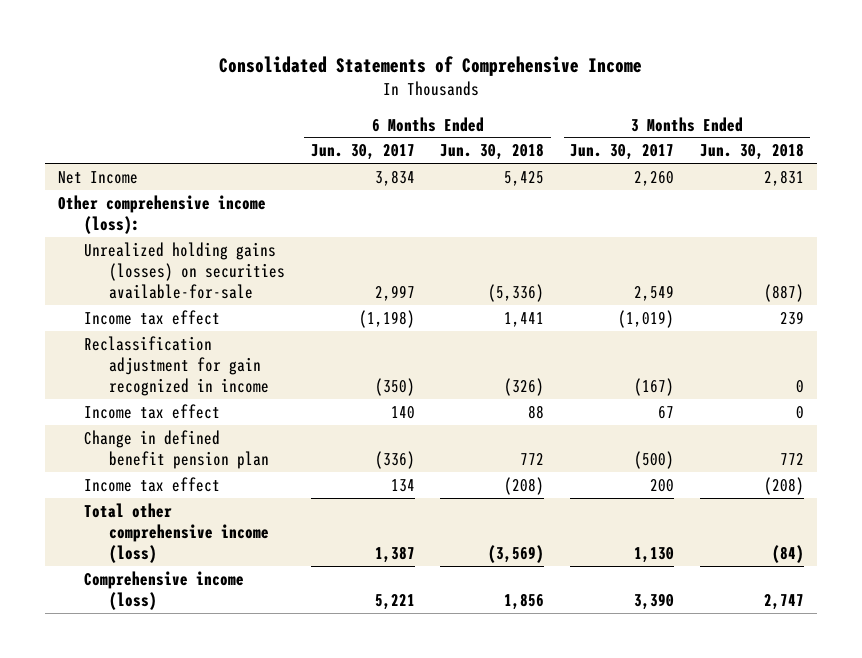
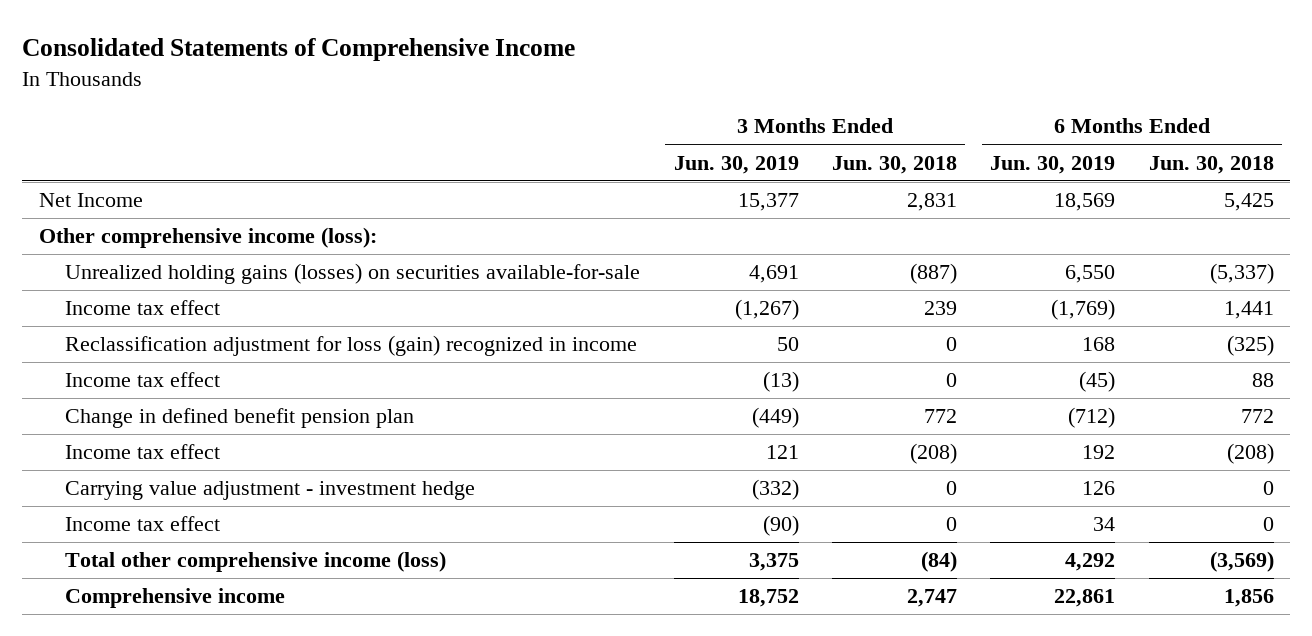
- | 6 Months Ended Jun. 30, 2017 | 6 Months Ended Jun. 30, 2018 | 3 Months Ended Jun. 30, 2017 | 3 Months Ended Jun. 30, 2018
+ | 3 Months Ended Jun. 30, 2019 | 3 Months Ended Jun. 30, 2018 | 6 Months Ended Jun. 30, 2019 | 6 Months Ended Jun. 30, 2018
- Unrealized holding gains (losses) on securities available-for-sale | 2,997 | (5,336) | 2,549 | (887)
+ Unrealized holding gains (losses) on securities available-for-sale | 4,691 | (887) | 6,550 | (5,337)
- Reclassification adjustment for gain recognized in income | (350) | (326) | (167) | 0
+ Reclassification adjustment for loss (gain) recognized in income | 50 | 0 | 168 | (325)
+ Carrying value adjustment - investment hedge | (332) | 0 | 126 | 0
+ Income tax effect | (90) | 0 | 34 | 0
- Comprehensive income (loss) | 5,221 | 1,856 | 3,390 | 2,747
+ Comprehensive income | 18,752 | 2,747 | 22,861 | 1,856

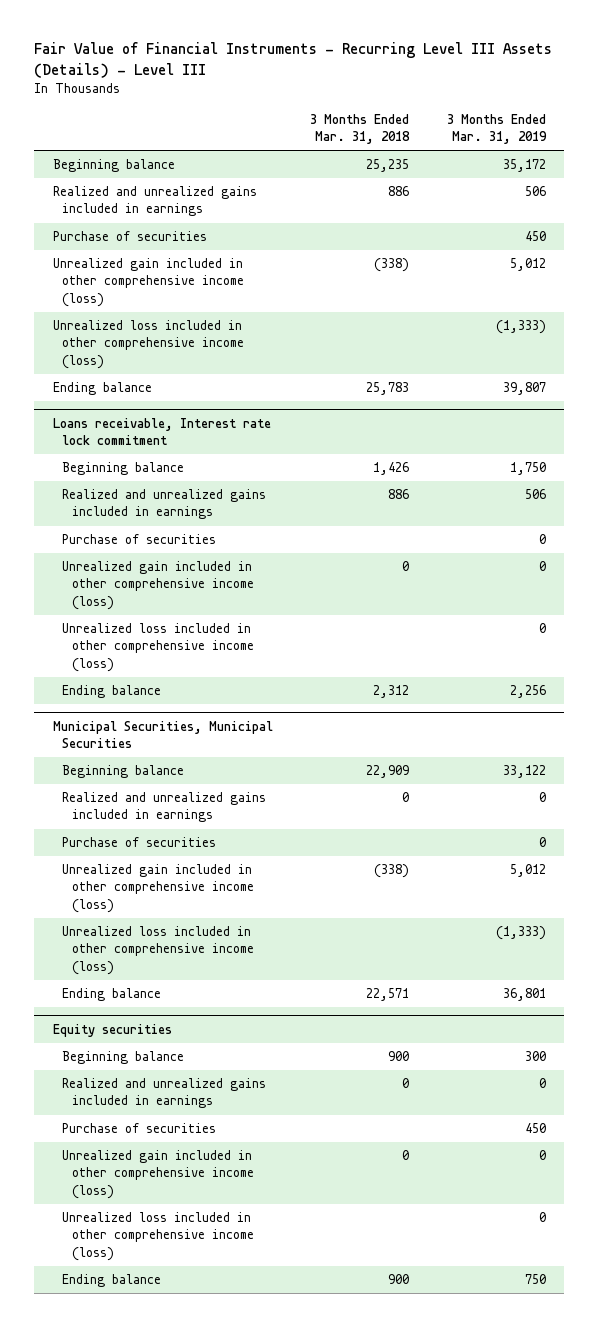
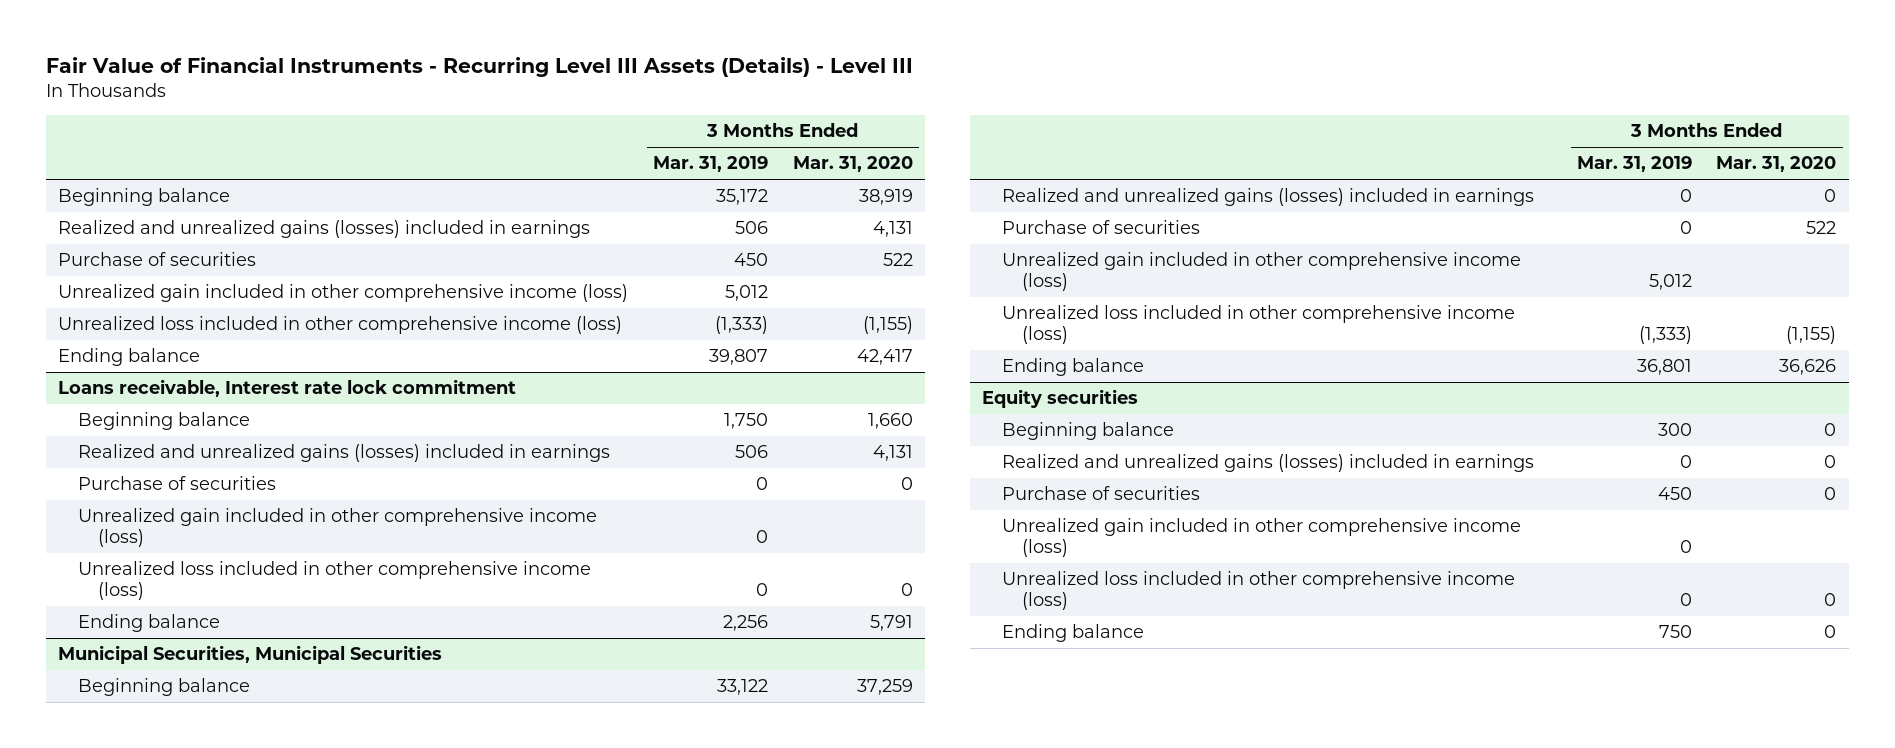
- | 3 Months Ended Mar. 31, 2018 | 3 Months Ended Mar. 31, 2019
+ | 3 Months Ended Mar. 31, 2019 | 3 Months Ended Mar. 31, 2020
- Realized and unrealized gains included in earnings | 886 | 506
+ Realized and unrealized gains (losses) included in earnings | 506 | 4,131
@ Loans receivable, Interest rate lock commitment
- Realized and unrealized gains included in earnings | 886 | 506
+ Realized and unrealized gains (losses) included in earnings | 506 | 4,131
@ Municipal Securities, Municipal Securities
- Realized and unrealized gains included in earnings | 0 | 0
+ Realized and unrealized gains (losses) included in earnings | 0 | 0
@ Equity securities
- Realized and unrealized gains included in earnings | 0 | 0
+ Realized and unrealized gains (losses) included in earnings | 0 | 0

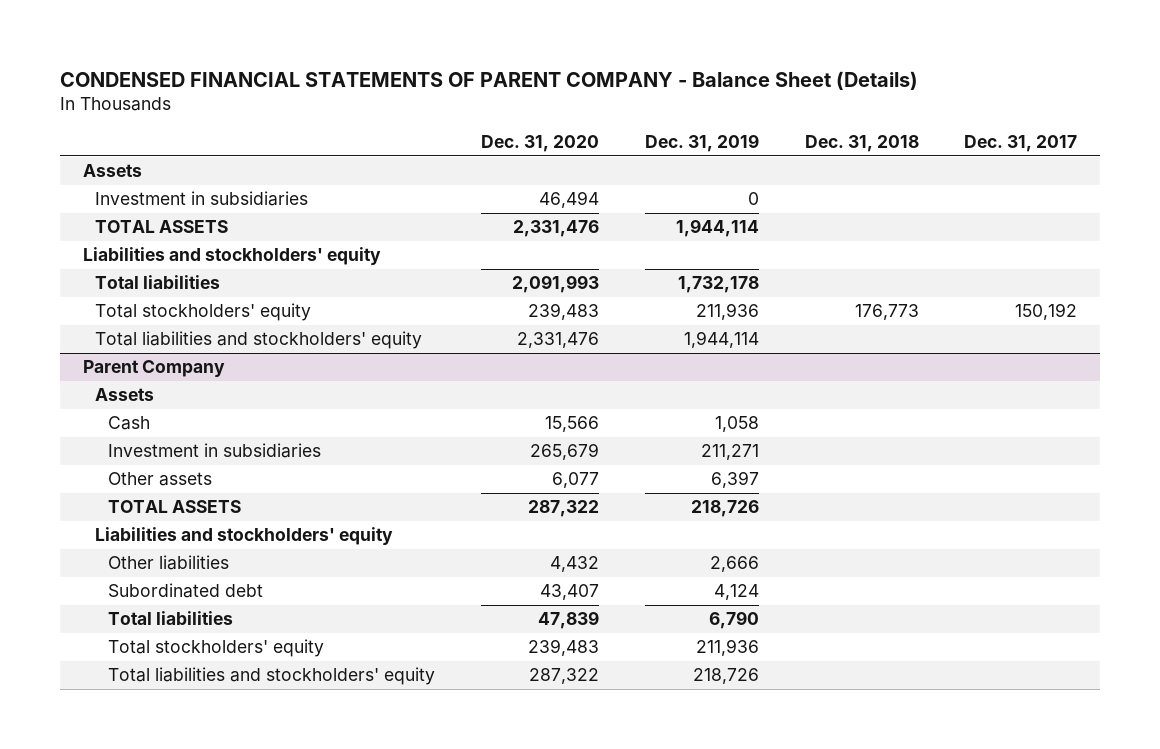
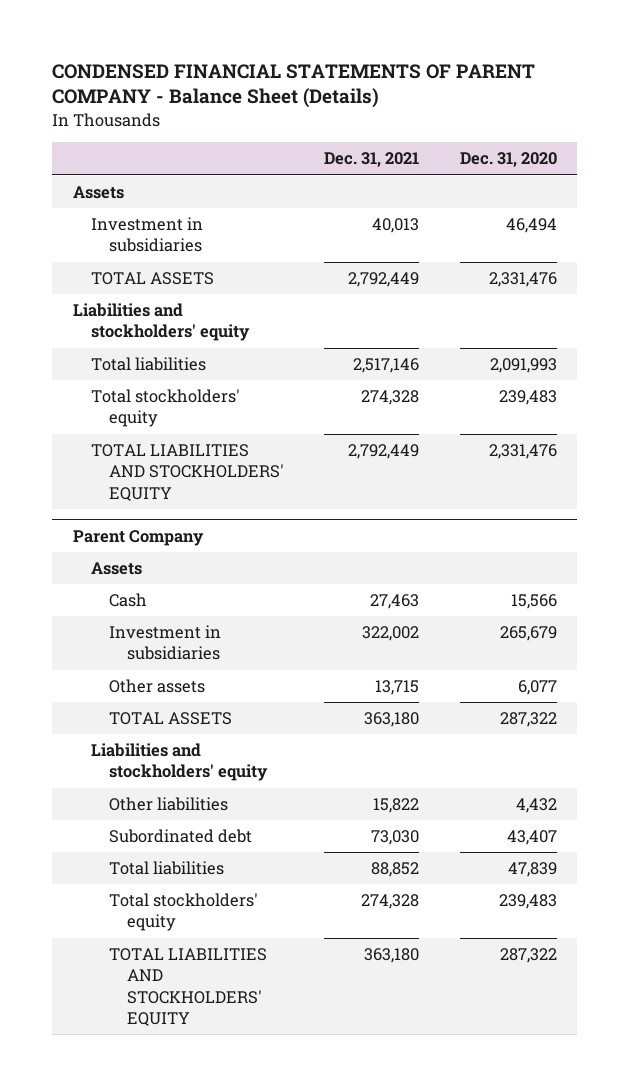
- | Dec. 31, 2020 | Dec. 31, 2019 | Dec. 31, 2018 | Dec. 31, 2017
+ | Dec. 31, 2021 | Dec. 31, 2020
- Total liabilities and stockholders' equity | 2,331,476 | 1,944,114 | |
+ TOTAL LIABILITIES AND STOCKHOLDERS' EQUITY | 2,792,449 | 2,331,476
@ Parent Company
- Total liabilities and stockholders' equity | 287,322 | 218,726 | |
+ TOTAL LIABILITIES AND STOCKHOLDERS' EQUITY | 363,180 | 287,322

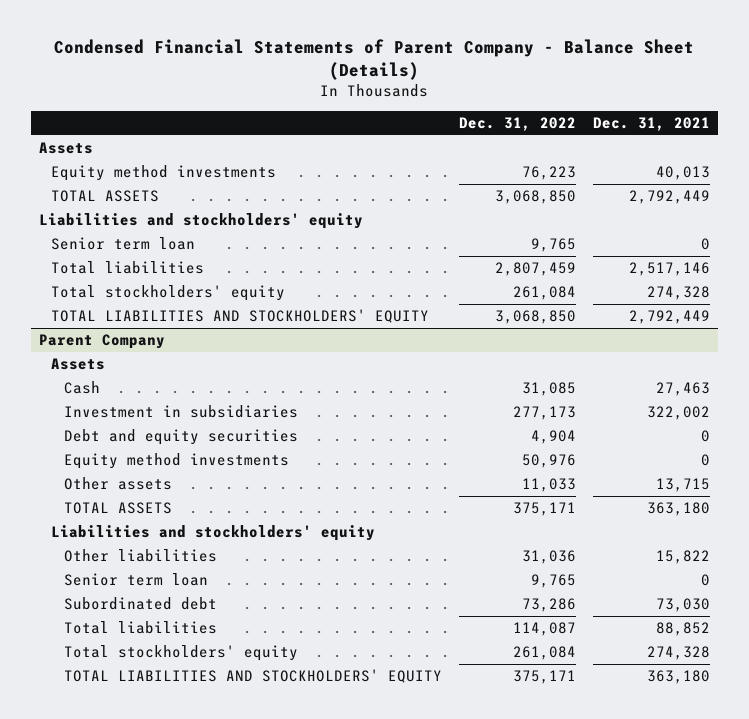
- CONDENSED FINANCIAL STATEMENTS OF PARENT COMPANY - Balance Sheet (Details)
+ Condensed Financial Statements of Parent Company - Balance Sheet (Details)
- | Dec. 31, 2021 | Dec. 31, 2020
+ | Dec. 31, 2022 | Dec. 31, 2021
- Investment in subsidiaries | 40,013 | 46,494
+ Equity method investments | 76,223 | 40,013
+ Senior term loan | 9,765 | 0
@ Parent Company
+ Debt and equity securities | 4,904 | 0
+ Equity method investments | 50,976 | 0
+ Senior term loan | 9,765 | 0

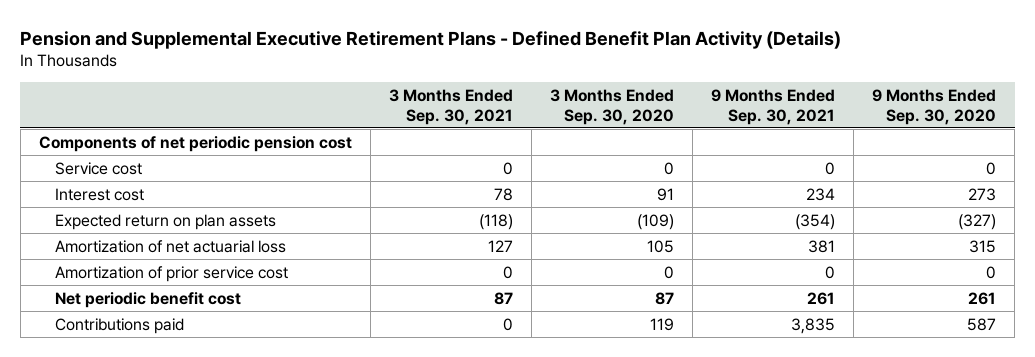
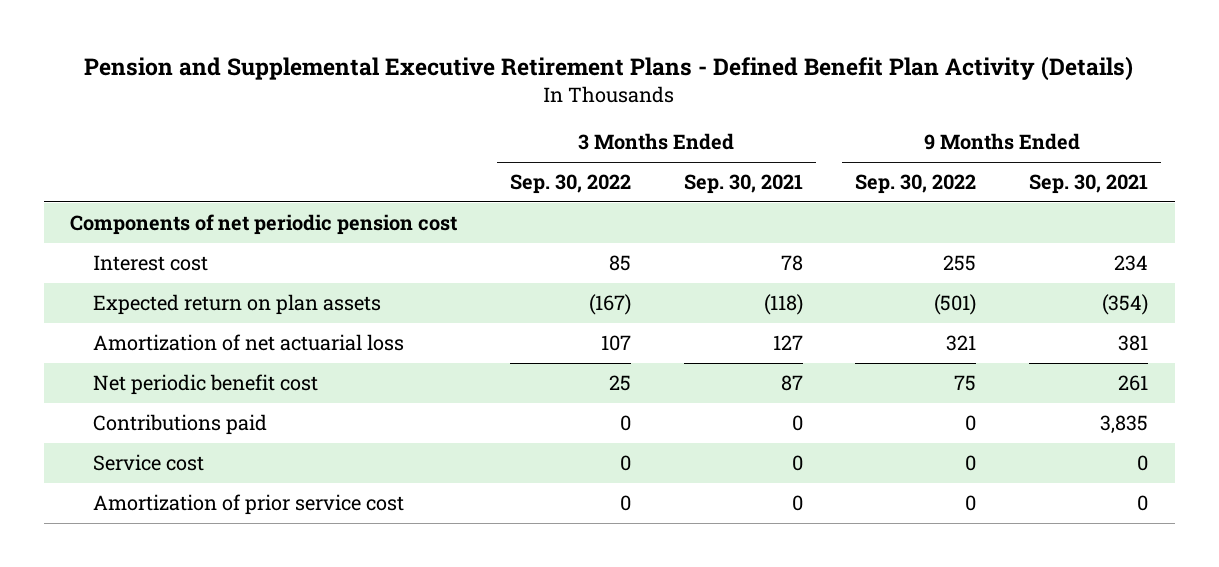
- | 3 Months Ended Sep. 30, 2021 | 3 Months Ended Sep. 30, 2020 | 9 Months Ended Sep. 30, 2021 | 9 Months Ended Sep. 30, 2020
+ | 3 Months Ended Sep. 30, 2022 | 3 Months Ended Sep. 30, 2021 | 9 Months Ended Sep. 30, 2022 | 9 Months Ended Sep. 30, 2021
moved down: Service cost | 0 | 0 | 0 | 0
moved down: Amortization of prior service cost | 0 | 0 | 0 | 0

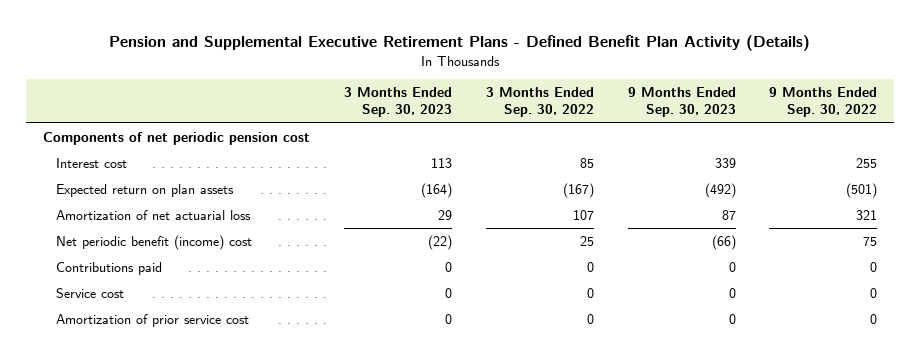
- | 3 Months Ended Sep. 30, 2022 | 3 Months Ended Sep. 30, 2021 | 9 Months Ended Sep. 30, 2022 | 9 Months Ended Sep. 30, 2021
+ | 3 Months Ended Sep. 30, 2023 | 3 Months Ended Sep. 30, 2022 | 9 Months Ended Sep. 30, 2023 | 9 Months Ended Sep. 30, 2022
- Net periodic benefit cost | 25 | 87 | 75 | 261
+ Net periodic benefit (income) cost | (22) | 25 | (66) | 75

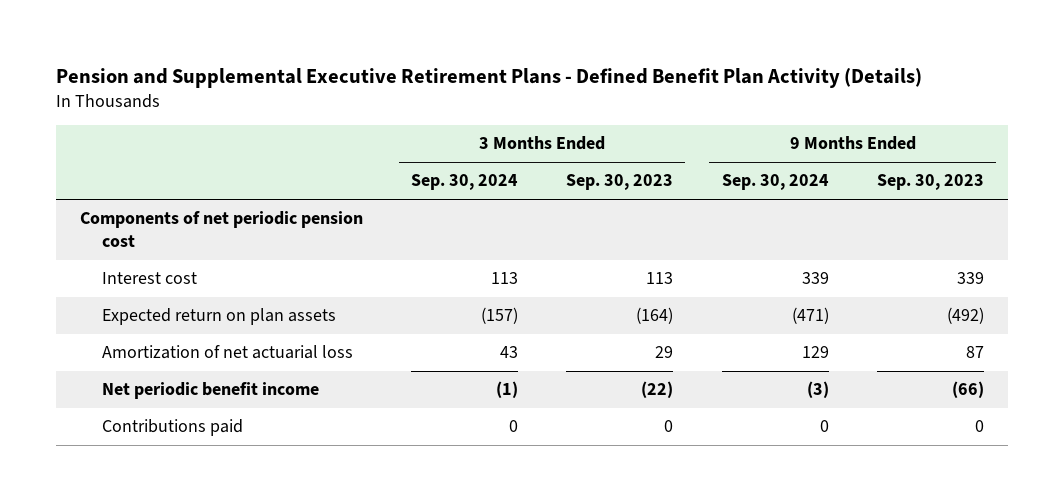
- | 3 Months Ended Sep. 30, 2023 | 3 Months Ended Sep. 30, 2022 | 9 Months Ended Sep. 30, 2023 | 9 Months Ended Sep. 30, 2022
+ | 3 Months Ended Sep. 30, 2024 | 3 Months Ended Sep. 30, 2023 | 9 Months Ended Sep. 30, 2024 | 9 Months Ended Sep. 30, 2023
- Net periodic benefit (income) cost | (22) | 25 | (66) | 75
+ Net periodic benefit income | (1) | (22) | (3) | (66)
- Service cost | 0 | 0 | 0 | 0
- Amortization of prior service cost | 0 | 0 | 0 | 0

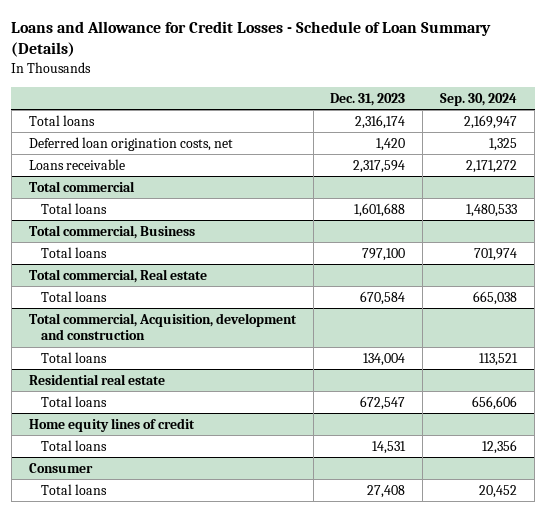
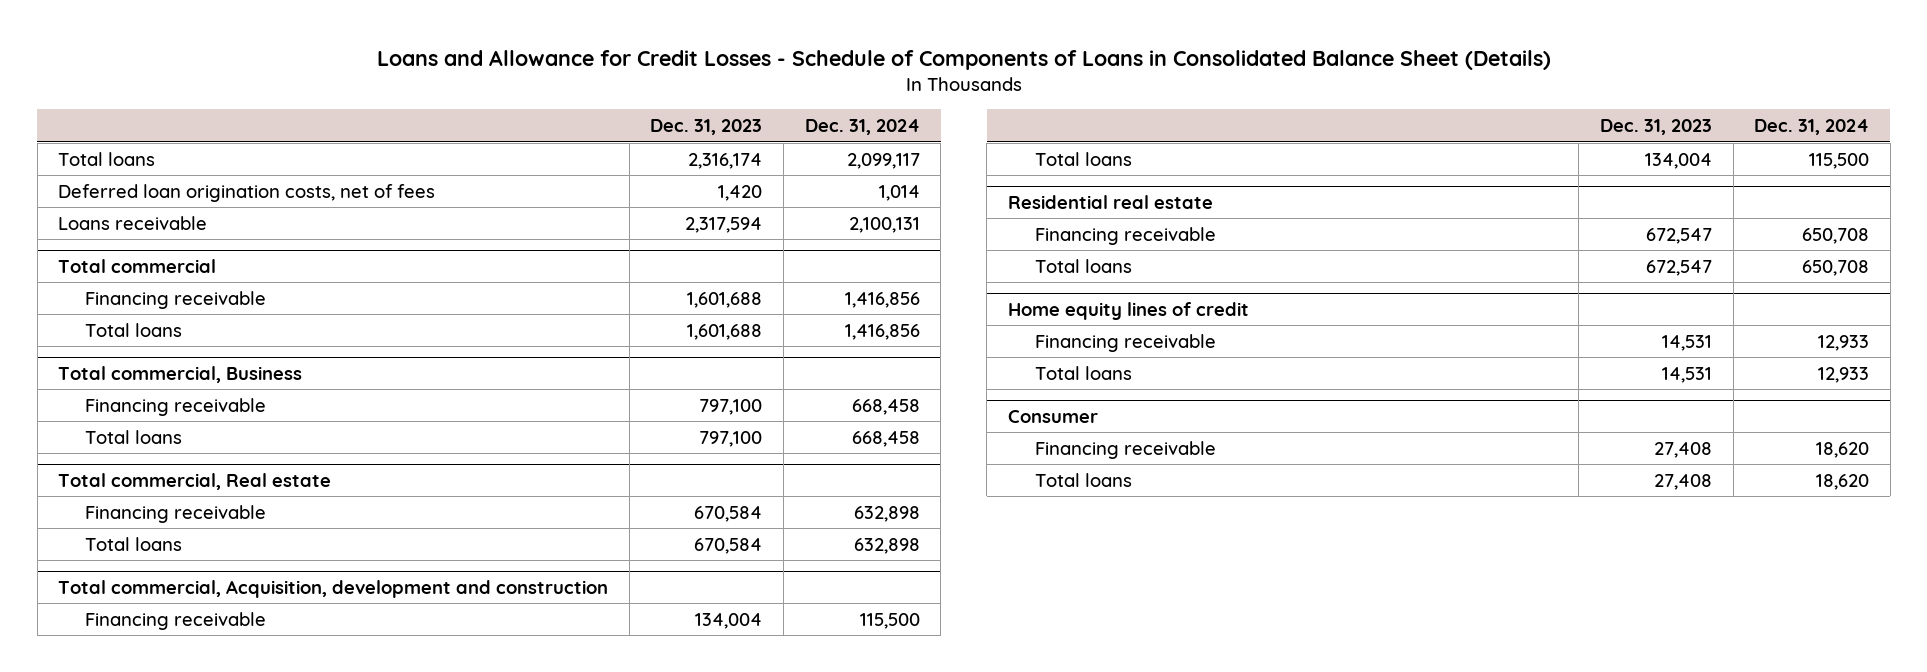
- Loans and Allowance for Credit Losses - Schedule of Loan Summary (Details)
+ Loans and Allowance for Credit Losses - Schedule of Components of Loans in Consolidated Balance Sheet (Details)
- | Dec. 31, 2023 | Sep. 30, 2024
+ | Dec. 31, 2023 | Dec. 31, 2024
- Deferred loan origination costs, net | 1,420 | 1,325
+ Deferred loan origination costs, net of fees | 1,420 | 1,014
@ Total commercial
+ Financing receivable | 1,601,688 | 1,416,856
@ Total commercial, Business
+ Financing receivable | 797,100 | 668,458
@ Total commercial, Real estate
+ Financing receivable | 670,584 | 632,898
@ Total commercial, Acquisition, development and construction
+ Financing receivable | 134,004 | 115,500
@ Residential real estate
+ Financing receivable | 672,547 | 650,708
@ Home equity lines of credit
+ Financing receivable | 14,531 | 12,933
@ Consumer
+ Financing receivable | 27,408 | 18,620

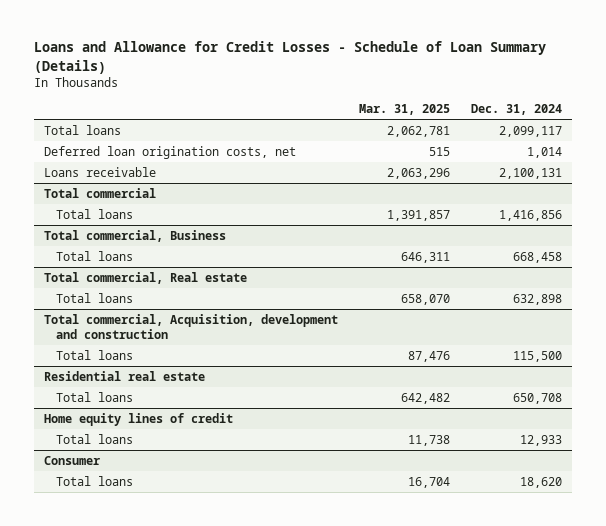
- Loans and Allowance for Credit Losses - Schedule of Components of Loans in Consolidated Balance Sheet (Details)
+ Loans and Allowance for Credit Losses - Schedule of Loan Summary (Details)
- | Dec. 31, 2023 | Dec. 31, 2024
+ | Mar. 31, 2025 | Dec. 31, 2024
- Deferred loan origination costs, net of fees | 1,420 | 1,014
+ Deferred loan origination costs, net | 515 | 1,014
@ Total commercial
- Financing receivable | 1,601,688 | 1,416,856
@ Total commercial, Business
- Financing receivable | 797,100 | 668,458
@ Total commercial, Real estate
- Financing receivable | 670,584 | 632,898
@ Total commercial, Acquisition, development and construction
- Financing receivable | 134,004 | 115,500
@ Residential real estate
- Financing receivable | 672,547 | 650,708
@ Home equity lines of credit
- Financing receivable | 14,531 | 12,933
@ Consumer
- Financing receivable | 27,408 | 18,620

